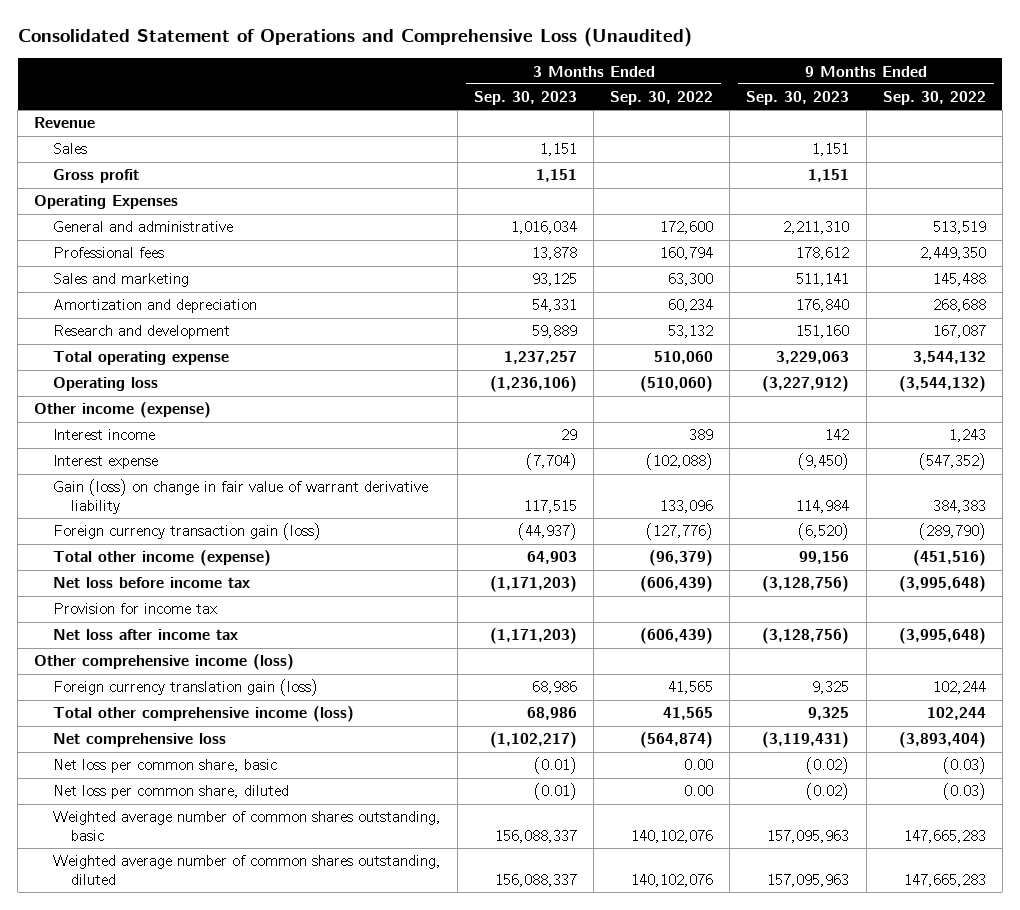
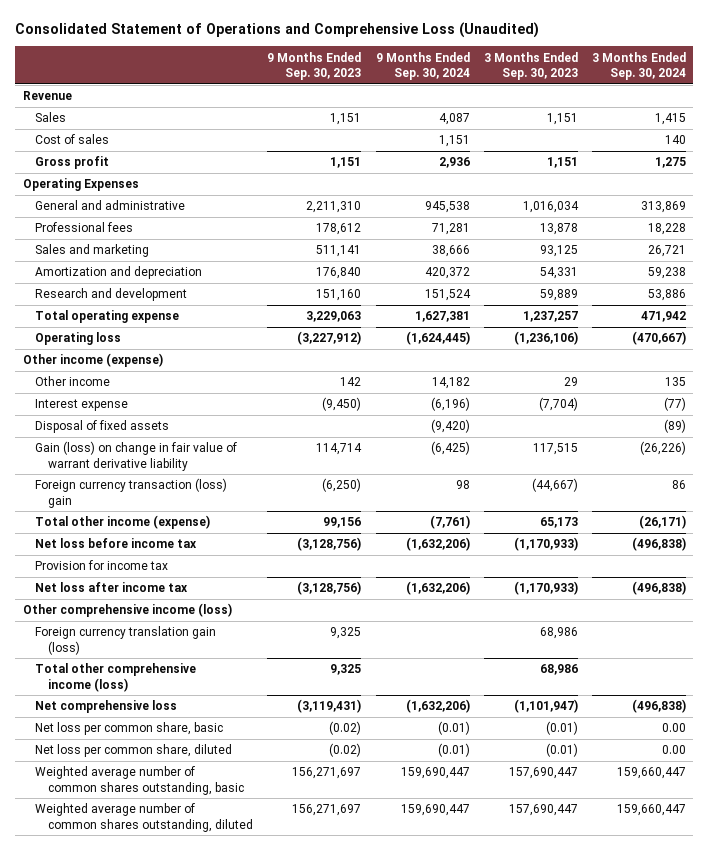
- | 3 Months Ended Sep. 30, 2023 | 3 Months Ended Sep. 30, 2022 | 9 Months Ended Sep. 30, 2023 | 9 Months Ended Sep. 30, 2022
+ | 9 Months Ended Sep. 30, 2023 | 9 Months Ended Sep. 30, 2024 | 3 Months Ended Sep. 30, 2023 | 3 Months Ended Sep. 30, 2024
+ Cost of sales | | 1,151 | | 140
- Interest income | 29 | 389 | 142 | 1,243
+ Other income | 142 | 14,182 | 29 | 135
- Gain (loss) on change in fair value of warrant derivative liability | 117,515 | 133,096 | 114,984 | 384,383
- Foreign currency transaction gain (loss) | (44,937) | (127,776) | (6,520) | (289,790)
- Total other income (expense) | 64,903 | (96,379) | 99,156 | (451,516)
- Net loss before income tax | (1,171,203) | (606,439) | (3,128,756) | (3,995,648)
+ Disposal of fixed assets | | (9,420) | | (89)
+ Gain (loss) on change in fair value of warrant derivative liability | 114,714 | (6,425) | 117,515 | (26,226)
+ Foreign currency transaction (loss) gain | (6,250) | 98 | (44,667) | 86
+ Total other income (expense) | 99,156 | (7,761) | 65,173 | (26,171)
+ Net loss before income tax | (3,128,756) | (1,632,206) | (1,170,933) | (496,838)
- Net loss after income tax | (1,171,203) | (606,439) | (3,128,756) | (3,995,648)
+ Net loss after income tax | (3,128,756) | (1,632,206) | (1,170,933) | (496,838)
- Net comprehensive loss | (1,102,217) | (564,874) | (3,119,431) | (3,893,404)
+ Net comprehensive loss | (3,119,431) | (1,632,206) | (1,101,947) | (496,838)
- Weighted average number of common shares outstanding, basic | 156,088,337 | 140,102,076 | 157,095,963 | 147,665,283
- Weighted average number of common shares outstanding, diluted | 156,088,337 | 140,102,076 | 157,095,963 | 147,665,283
+ Weighted average number of common shares outstanding, basic | 156,271,697 | 159,690,447 | 157,690,447 | 159,660,447
+ Weighted average number of common shares outstanding, diluted | 156,271,697 | 159,690,447 | 157,690,447 | 159,660,447

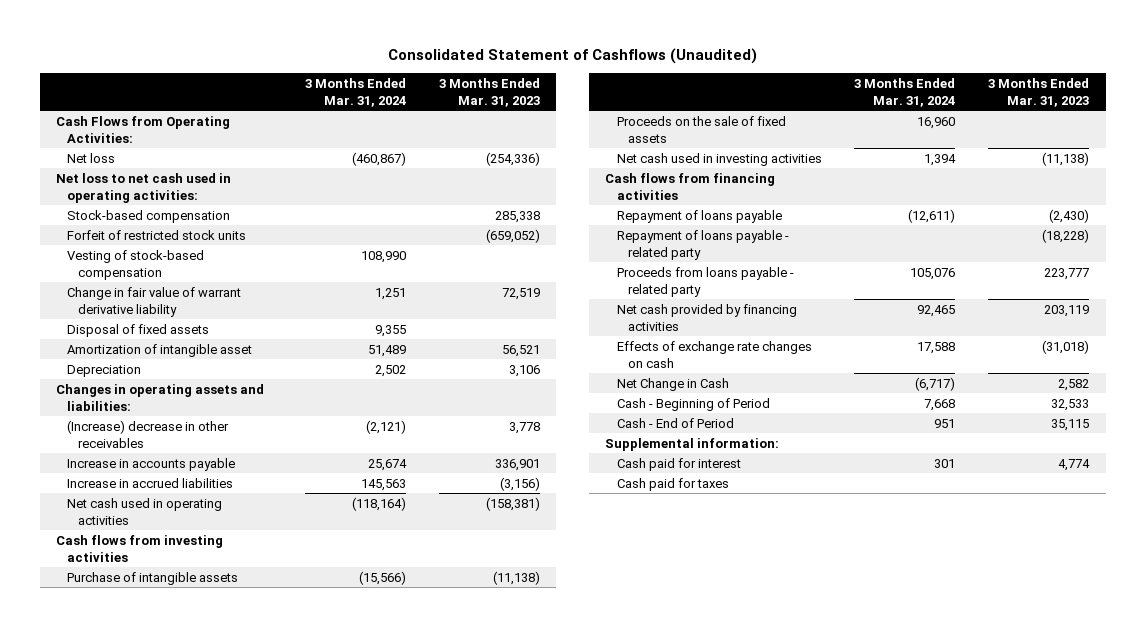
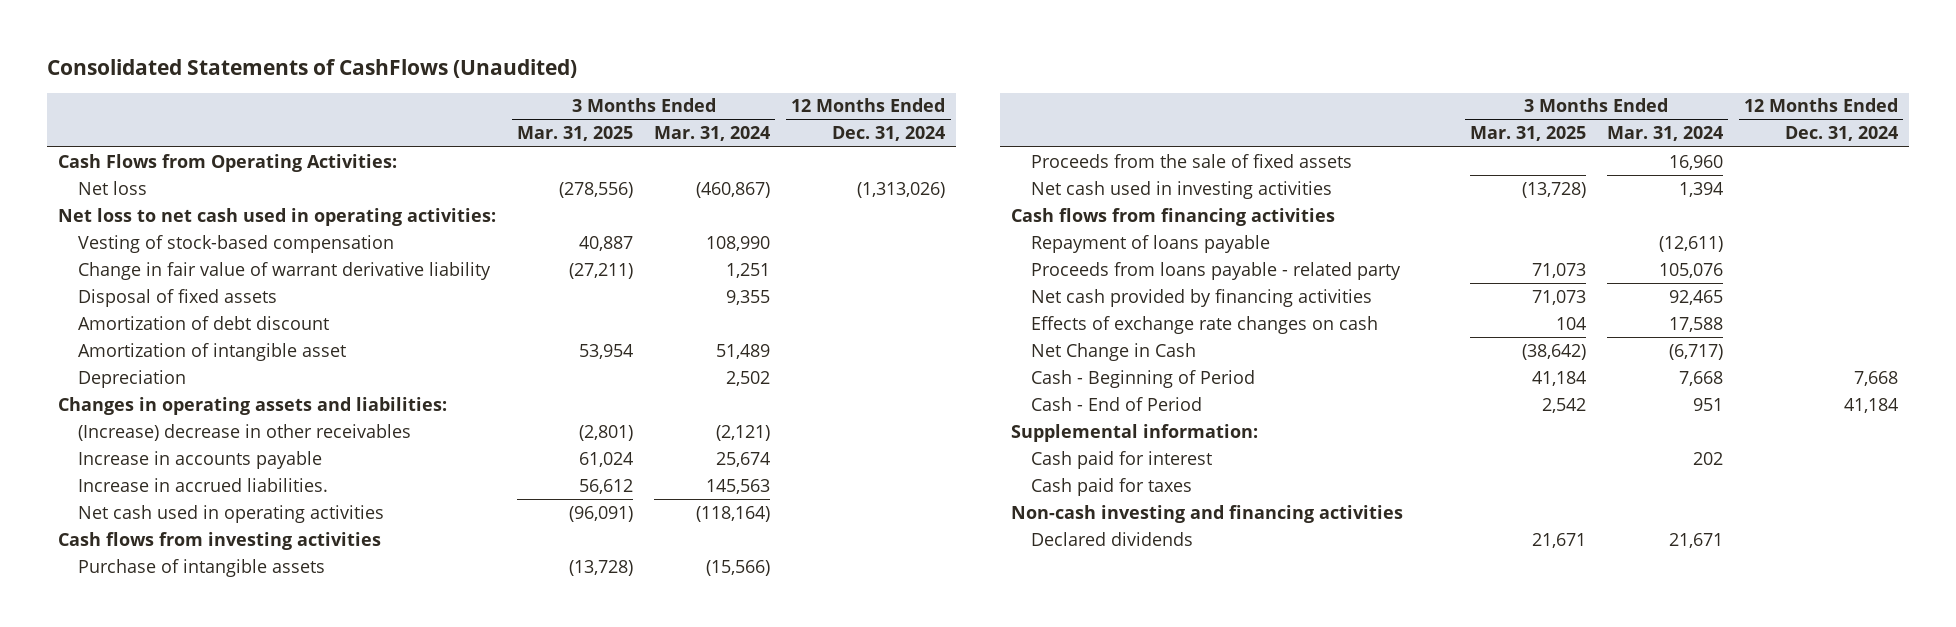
- Consolidated Statement of Cashflows (Unaudited)
+ Consolidated Statements of CashFlows (Unaudited)
- | 3 Months Ended Mar. 31, 2024 | 3 Months Ended Mar. 31, 2023
+ | 3 Months Ended Mar. 31, 2025 | 3 Months Ended Mar. 31, 2024 | 12 Months Ended Dec. 31, 2024
- Stock-based compensation | | 285,338
- Forfeit of restricted stock units | | (659,052)
+ Amortization of debt discount
- Increase in accrued liabilities | 145,563 | (3,156)
+ Increase in accrued liabilities. | 56,612 | 145,563 |
- Proceeds on the sale of fixed assets | 16,960 |
+ Proceeds from the sale of fixed assets | | 16,960 |
- Repayment of loans payable - related party | | (18,228)
- Cash paid for interest | 301 | 4,774
+ Cash paid for interest | | 202 |
+ Non-cash investing and financing activities
+ Declared dividends | 21,671 | 21,671 |

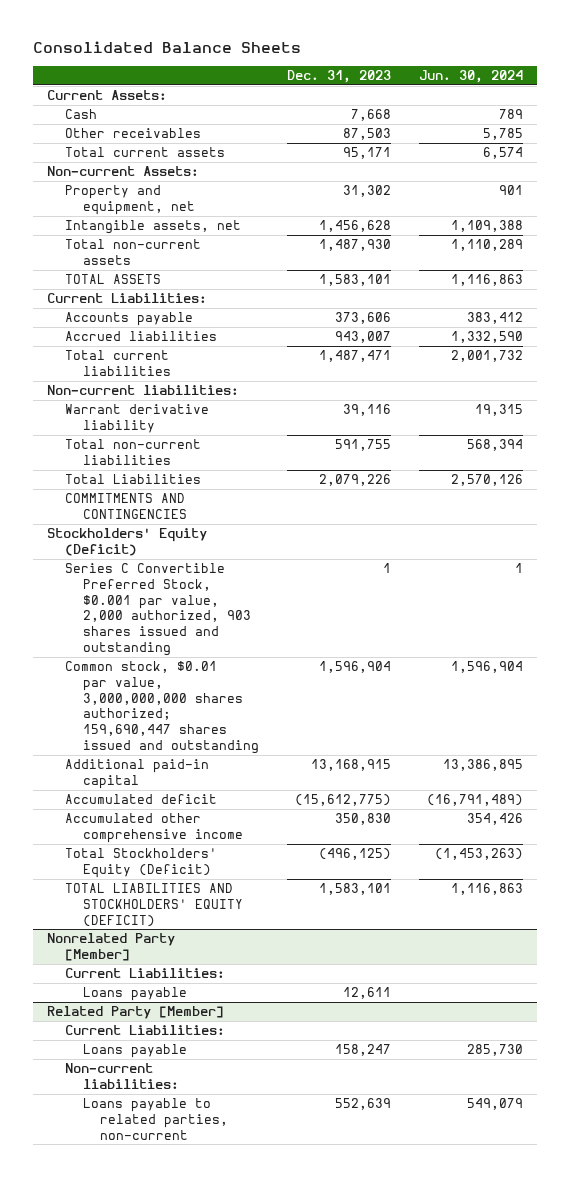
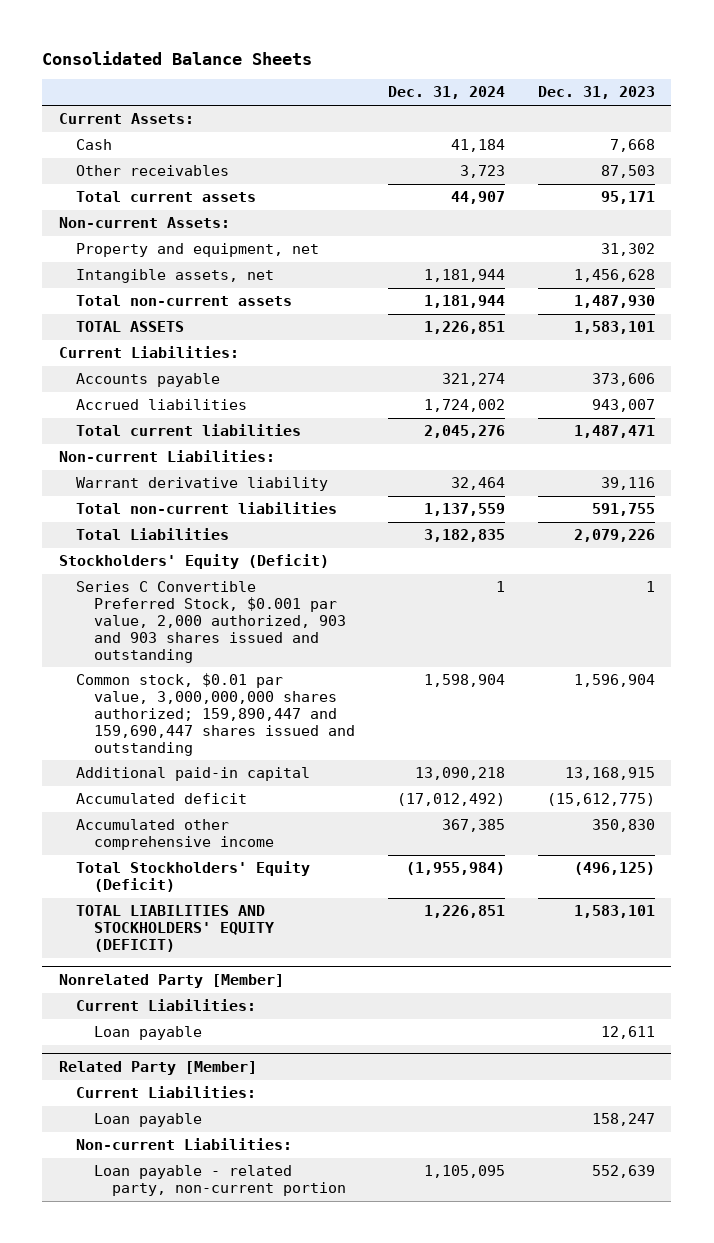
- | Dec. 31, 2023 | Jun. 30, 2024
+ | Dec. 31, 2024 | Dec. 31, 2023
- Non-current liabilities:
+ Non-current Liabilities:
- COMMITMENTS AND CONTINGENCIES
- Series C Convertible Preferred Stock, $0.001 par value, 2,000 authorized, 903 shares issued and outstanding | 1 | 1
- Common stock, $0.01 par value, 3,000,000,000 shares authorized; 159,690,447 shares issued and outstanding | 1,596,904 | 1,596,904
+ Series C Convertible Preferred Stock, $0.001 par value, 2,000 authorized, 903 and 903 shares issued and outstanding | 1 | 1
+ Common stock, $0.01 par value, 3,000,000,000 shares authorized; 159,890,447 and 159,690,447 shares issued and outstanding | 1,598,904 | 1,596,904
@ Nonrelated Party [Member]
- Loans payable | 12,611 |
+ Loan payable | | 12,611
@ Related Party [Member]
- Loans payable | 158,247 | 285,730
- Non-current liabilities:
- Loans payable to related parties, non-current | 552,639 | 549,079
+ Loan payable | | 158,247
+ Non-current Liabilities:
+ Loan payable - related party, non-current portion | 1,105,095 | 552,639

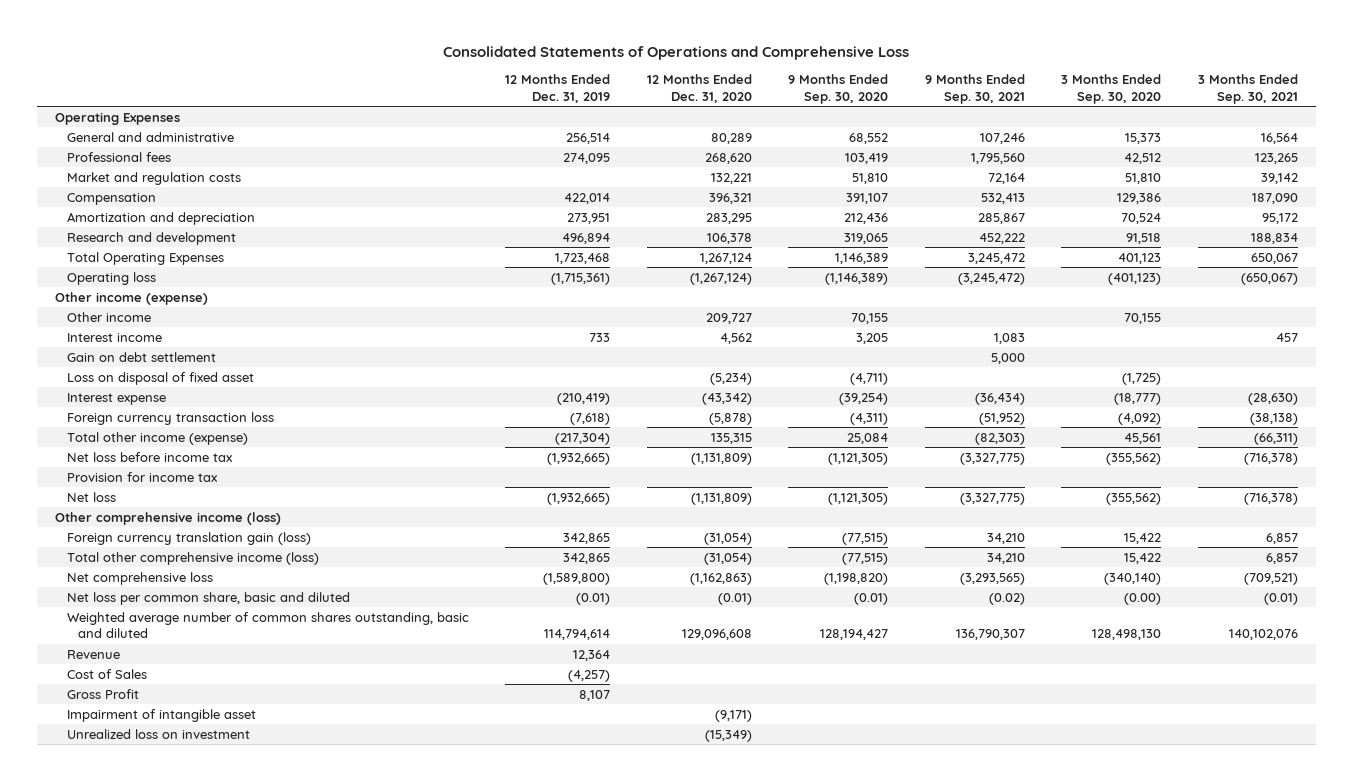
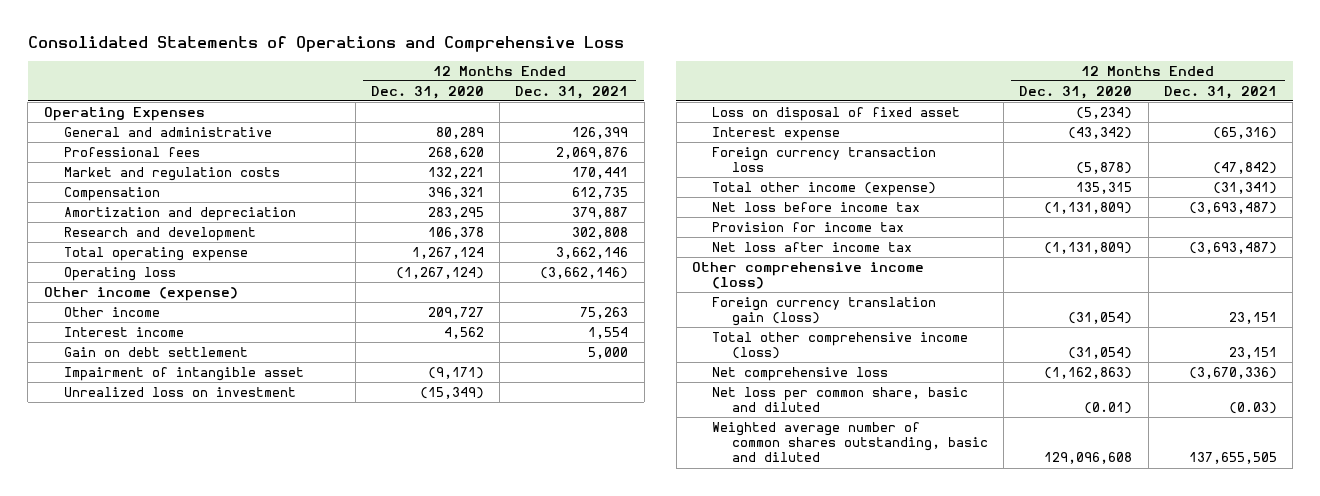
- | 12 Months Ended Dec. 31, 2019 | 12 Months Ended Dec. 31, 2020 | 9 Months Ended Sep. 30, 2020 | 9 Months Ended Sep. 30, 2021 | 3 Months Ended Sep. 30, 2020 | 3 Months Ended Sep. 30, 2021
+ | 12 Months Ended Dec. 31, 2020 | 12 Months Ended Dec. 31, 2021
- Total Operating Expenses | 1,723,468 | 1,267,124 | 1,146,389 | 3,245,472 | 401,123 | 650,067
+ Total operating expense | 1,267,124 | 3,662,146
moved up: Impairment of intangible asset | (9,171) |
moved up: Unrealized loss on investment | (15,349) |
- Net loss | (1,932,665) | (1,131,809) | (1,121,305) | (3,327,775) | (355,562) | (716,378)
+ Net loss after income tax | (1,131,809) | (3,693,487)
- Revenue | 12,364 | | | | |
- Cost of Sales | (4,257) | | | | |
- Gross Profit | 8,107 | | | | |

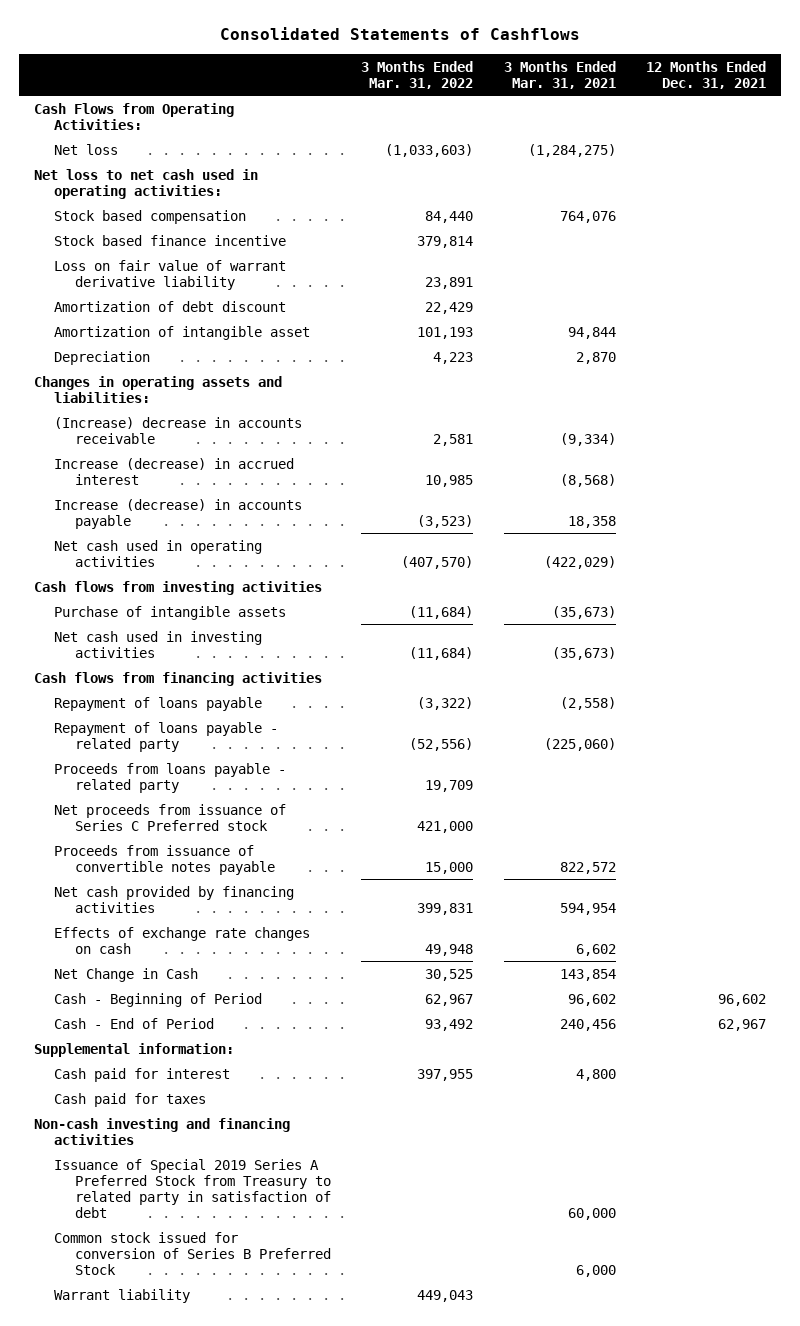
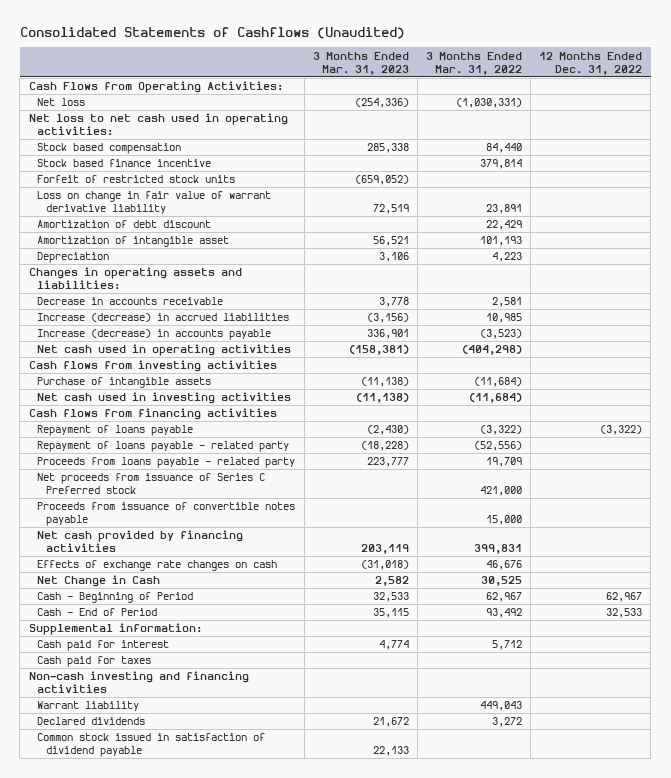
- Consolidated Statements of Cashflows
+ Consolidated Statements of Cashflows (Unaudited)
- | 3 Months Ended Mar. 31, 2022 | 3 Months Ended Mar. 31, 2021 | 12 Months Ended Dec. 31, 2021
+ | 3 Months Ended Mar. 31, 2023 | 3 Months Ended Mar. 31, 2022 | 12 Months Ended Dec. 31, 2022
- Net loss | (1,033,603) | (1,284,275) |
+ Net loss | (254,336) | (1,030,331) |
- Loss on fair value of warrant derivative liability | 23,891 | |
+ Forfeit of restricted stock units | (659,052) | |
+ Loss on change in fair value of warrant derivative liability | 72,519 | 23,891 |
- (Increase) decrease in accounts receivable | 2,581 | (9,334) |
- Increase (decrease) in accrued interest | 10,985 | (8,568) |
+ Decrease in accounts receivable | 3,778 | 2,581 |
+ Increase (decrease) in accrued liabilities | (3,156) | 10,985 |
- Net cash used in operating activities | (407,570) | (422,029) |
+ Net cash used in operating activities | (158,381) | (404,298) |
- Effects of exchange rate changes on cash | 49,948 | 6,602 |
+ Effects of exchange rate changes on cash | (31,018) | 46,676 |
- Cash paid for interest | 397,955 | 4,800 |
+ Cash paid for interest | 4,774 | 5,712 |
- Issuance of Special 2019 Series A Preferred Stock from Treasury to related party in satisfaction of debt | | 60,000 |
- Common stock issued for conversion of Series B Preferred Stock | | 6,000 |
+ Declared dividends | 21,672 | 3,272 |
+ Common stock issued in satisfaction of dividend payable | 22,133 | |

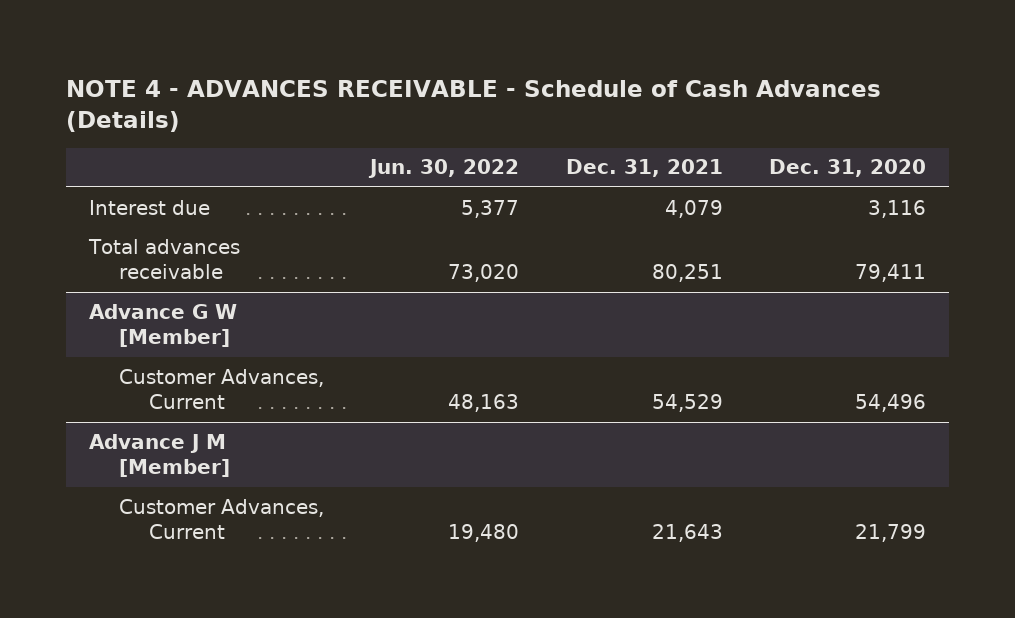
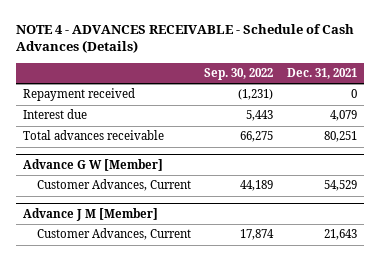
- | Jun. 30, 2022 | Dec. 31, 2021 | Dec. 31, 2020
+ | Sep. 30, 2022 | Dec. 31, 2021
+ Repayment received | (1,231) | 0

